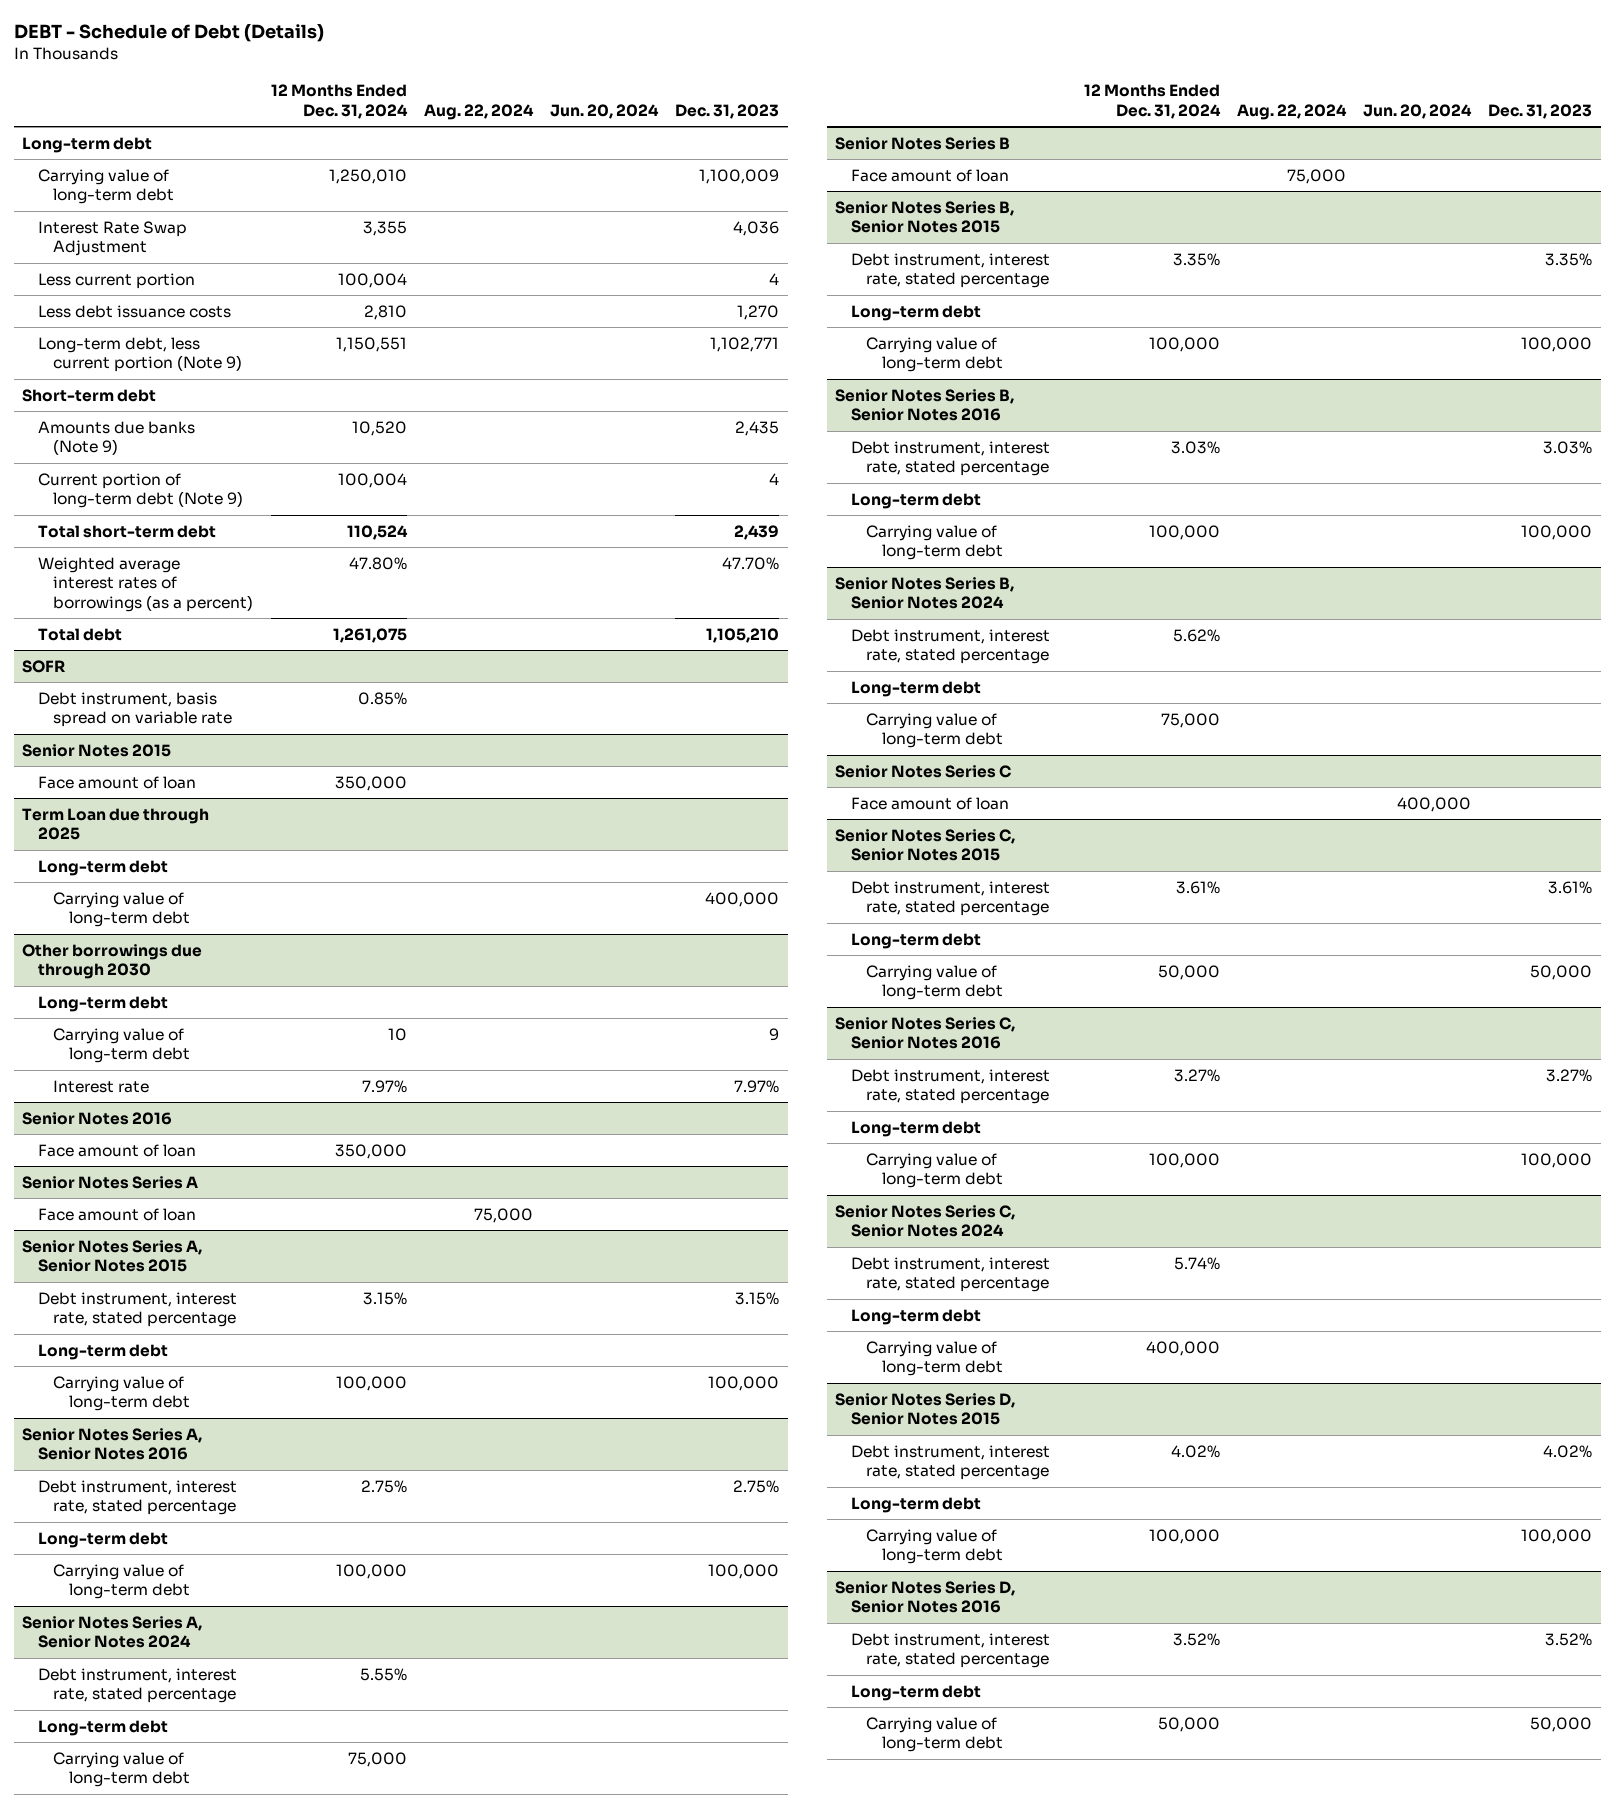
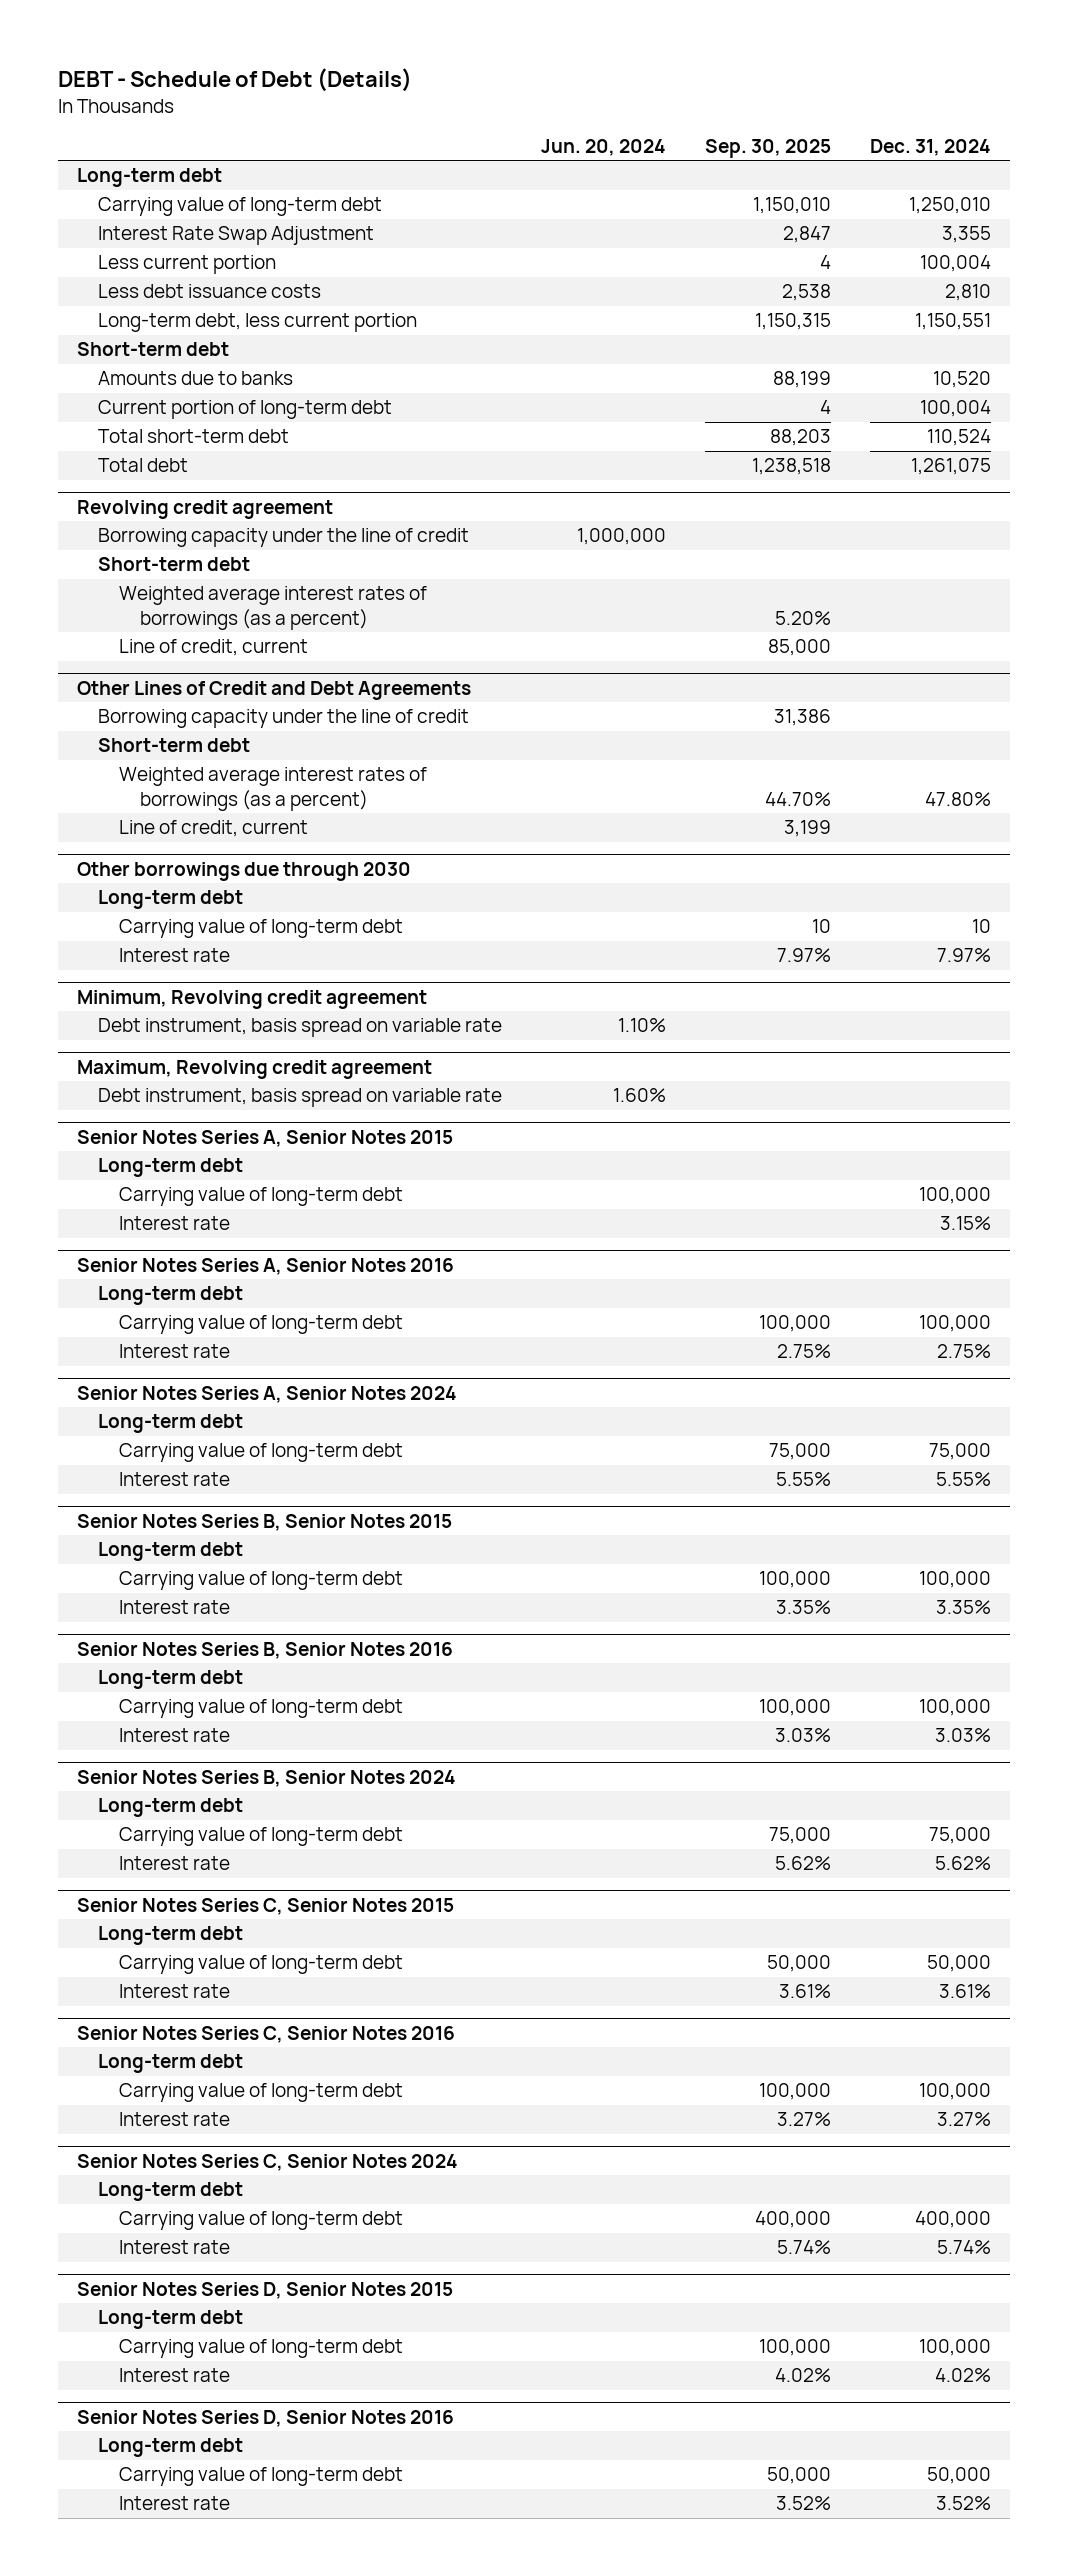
- | 12 Months Ended Dec. 31, 2024 | Aug. 22, 2024 | Jun. 20, 2024 | Dec. 31, 2023
+ | Jun. 20, 2024 | Sep. 30, 2025 | Dec. 31, 2024
- Long-term debt, less current portion (Note 9) | 1,150,551 | | | 1,102,771
+ Long-term debt, less current portion | | 1,150,315 | 1,150,551
- Amounts due banks (Note 9) | 10,520 | | | 2,435
- Current portion of long-term debt (Note 9) | 100,004 | | | 4
+ Amounts due to banks | | 88,199 | 10,520
+ Current portion of long-term debt | | 4 | 100,004
- Weighted average interest rates of borrowings (as a percent) | 47.80% | | | 47.70%
- SOFR
- Debt instrument, basis spread on variable rate | 0.85% | | |
- Senior Notes 2015
- Face amount of loan | 350,000 | | |
- Term Loan due through 2025
- Long-term debt
- Carrying value of long-term debt | | | | 400,000
+ Revolving credit agreement
+ Borrowing capacity under the line of credit | 1,000,000 | |
+ Short-term debt
+ Weighted average interest rates of borrowings (as a percent) | | 5.20% |
+ Line of credit, current | | 85,000 |
+ Other Lines of Credit and Debt Agreements
+ Borrowing capacity under the line of credit | | 31,386 |
+ Short-term debt
+ Weighted average interest rates of borrowings (as a percent) | | 44.70% | 47.80%
+ Line of credit, current | | 3,199 |
- Senior Notes 2016
- Face amount of loan | 350,000 | | |
- Senior Notes Series A
- Face amount of loan | | 75,000 | |
+ Minimum, Revolving credit agreement
+ Debt instrument, basis spread on variable rate | 1.10% | |
+ Maximum, Revolving credit agreement
+ Debt instrument, basis spread on variable rate | 1.60% | |
@ Senior Notes Series A, Senior Notes 2015
- Debt instrument, interest rate, stated percentage | 3.15% | | | 3.15%
+ Interest rate | | | 3.15%
@ Senior Notes Series A, Senior Notes 2016
- Debt instrument, interest rate, stated percentage | 2.75% | | | 2.75%
+ Interest rate | | 2.75% | 2.75%
@ Senior Notes Series A, Senior Notes 2024
- Debt instrument, interest rate, stated percentage | 5.55% | | |
- Senior Notes Series B
- Face amount of loan | | 75,000 | |
@ Senior Notes Series A, Senior Notes 2024
+ Interest rate | | 5.55% | 5.55%
@ Senior Notes Series B, Senior Notes 2015
- Debt instrument, interest rate, stated percentage | 3.35% | | | 3.35%
+ Interest rate | | 3.35% | 3.35%
@ Senior Notes Series B, Senior Notes 2016
- Debt instrument, interest rate, stated percentage | 3.03% | | | 3.03%
+ Interest rate | | 3.03% | 3.03%
@ Senior Notes Series B, Senior Notes 2024
- Debt instrument, interest rate, stated percentage | 5.62% | | |
- Senior Notes Series C
- Face amount of loan | | | 400,000 |
@ Senior Notes Series B, Senior Notes 2024
+ Interest rate | | 5.62% | 5.62%
@ Senior Notes Series C, Senior Notes 2015
- Debt instrument, interest rate, stated percentage | 3.61% | | | 3.61%
+ Interest rate | | 3.61% | 3.61%
@ Senior Notes Series C, Senior Notes 2016
- Debt instrument, interest rate, stated percentage | 3.27% | | | 3.27%
+ Interest rate | | 3.27% | 3.27%
@ Senior Notes Series C, Senior Notes 2024
- Debt instrument, interest rate, stated percentage | 5.74% | | |
+ Interest rate | | 5.74% | 5.74%
@ Senior Notes Series D, Senior Notes 2015
- Debt instrument, interest rate, stated percentage | 4.02% | | | 4.02%
+ Interest rate | | 4.02% | 4.02%
@ Senior Notes Series D, Senior Notes 2016
- Debt instrument, interest rate, stated percentage | 3.52% | | | 3.52%
+ Interest rate | | 3.52% | 3.52%

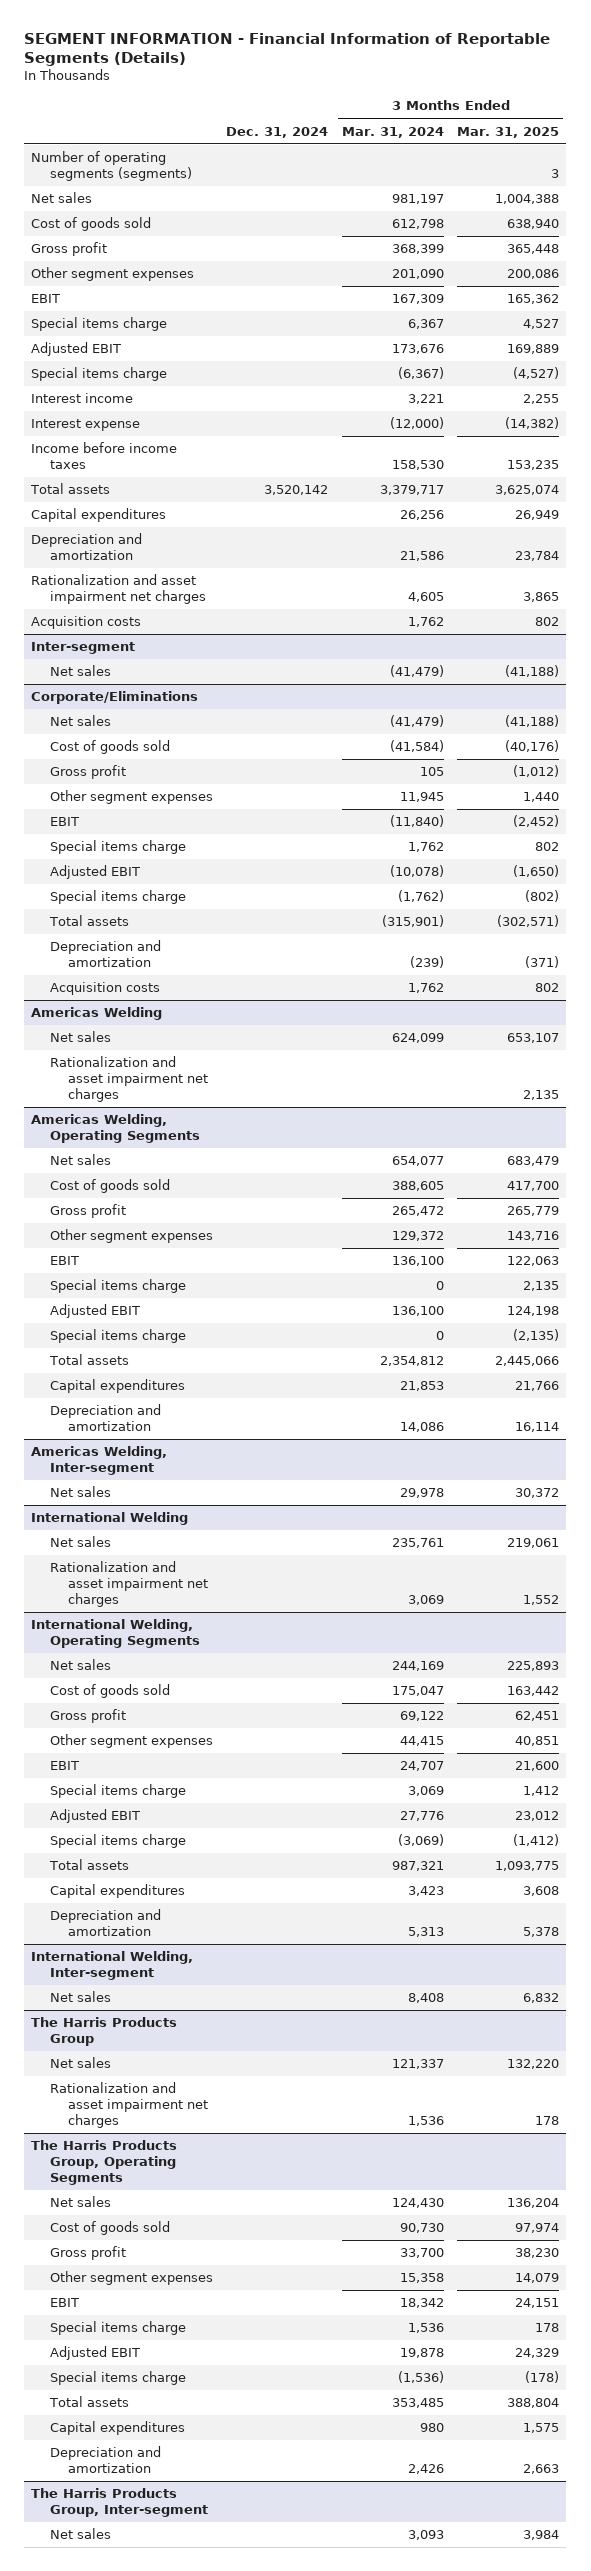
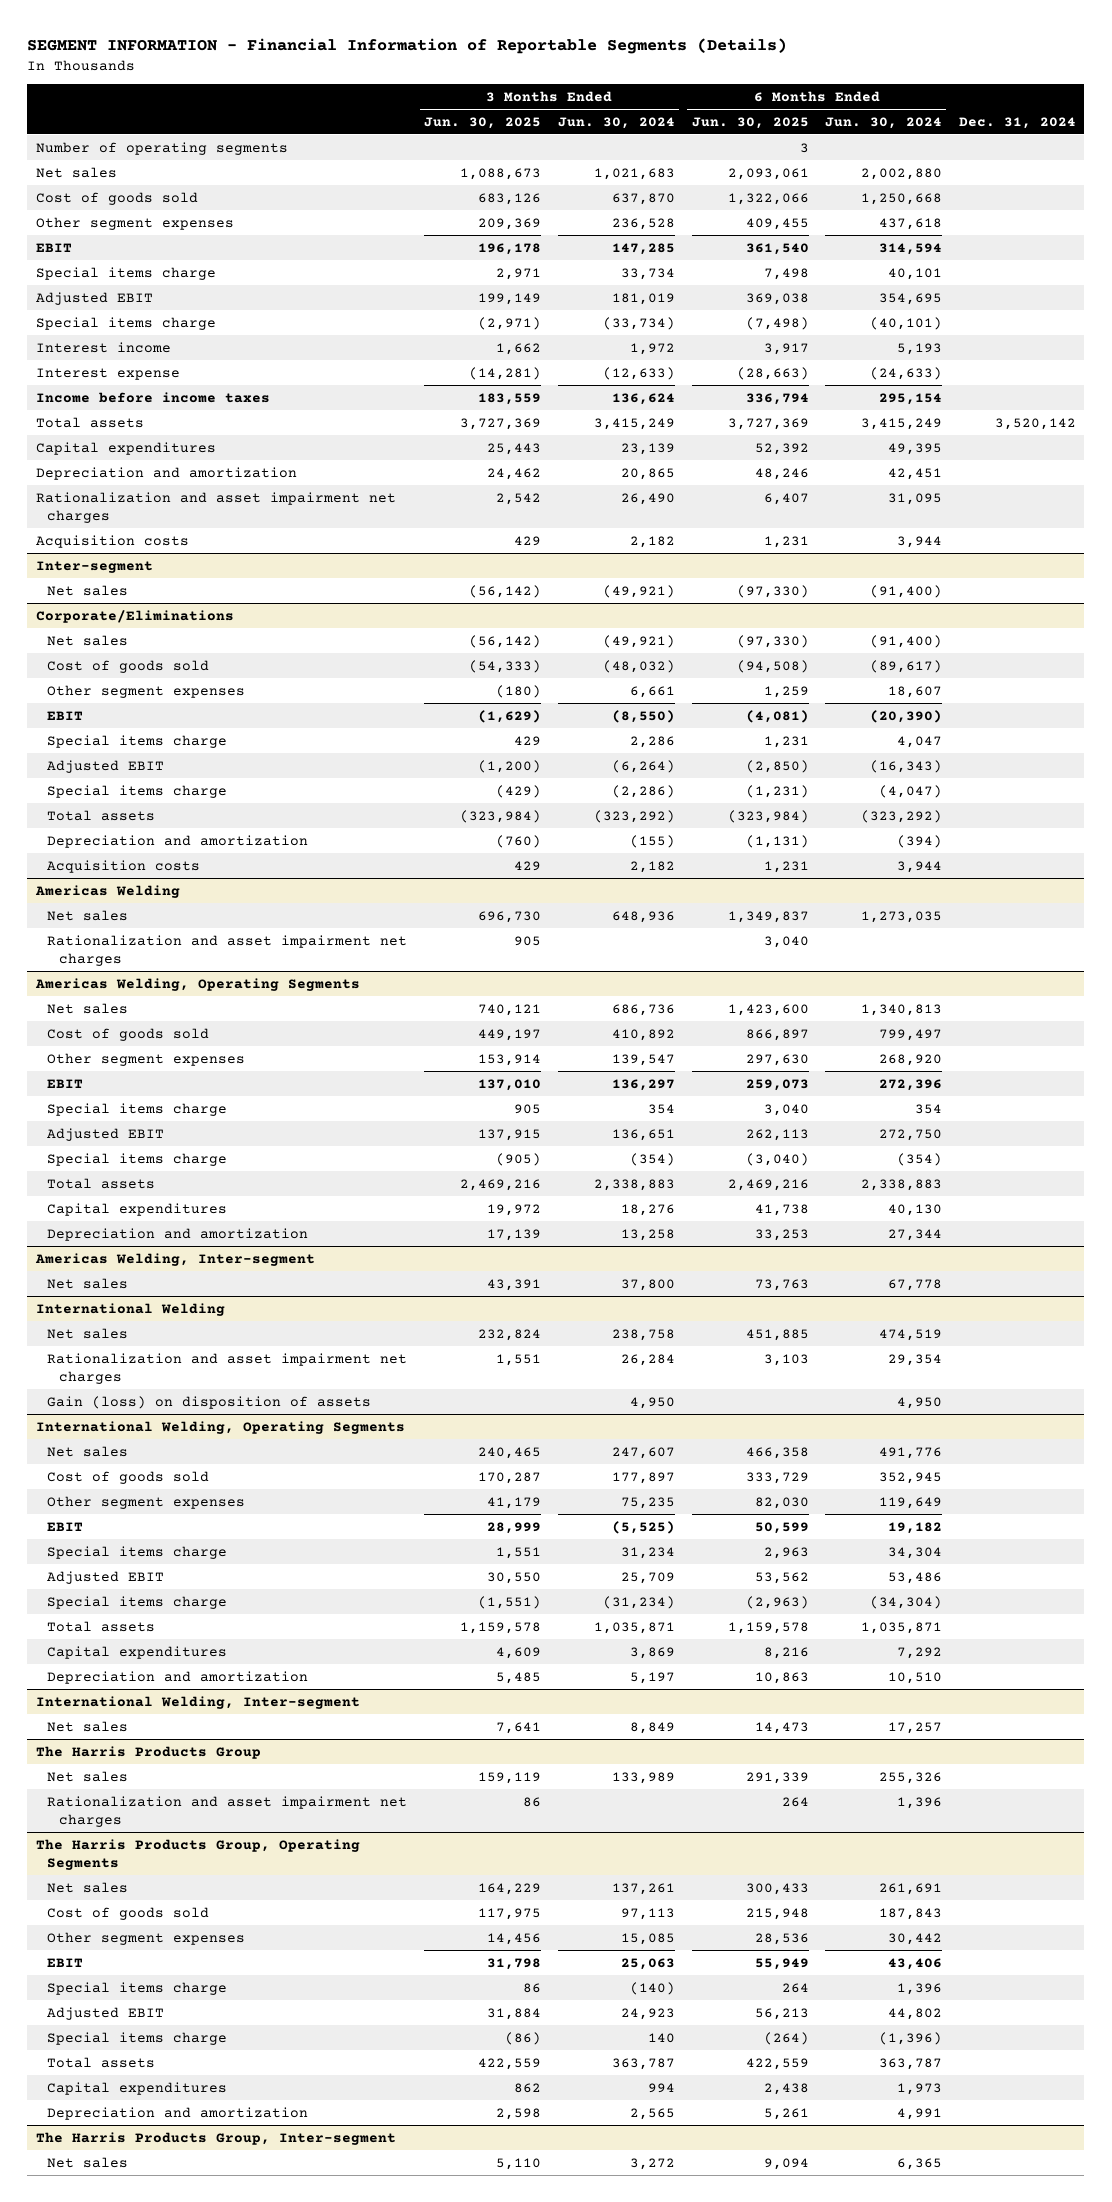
- | Dec. 31, 2024 | 3 Months Ended Mar. 31, 2024 | 3 Months Ended Mar. 31, 2025
+ | 3 Months Ended Jun. 30, 2025 | 3 Months Ended Jun. 30, 2024 | 6 Months Ended Jun. 30, 2025 | 6 Months Ended Jun. 30, 2024 | Dec. 31, 2024
- Number of operating segments (segments) | | | 3
+ Number of operating segments | | | 3 | |
- Gross profit | | 368,399 | 365,448
@ Corporate/Eliminations
- Gross profit | | 105 | (1,012)
@ Americas Welding, Operating Segments
- Gross profit | | 265,472 | 265,779
@ International Welding
+ Gain (loss) on disposition of assets | | 4,950 | | 4,950 |
@ International Welding, Operating Segments
- Gross profit | | 69,122 | 62,451
@ The Harris Products Group, Operating Segments
- Gross profit | | 33,700 | 38,230

